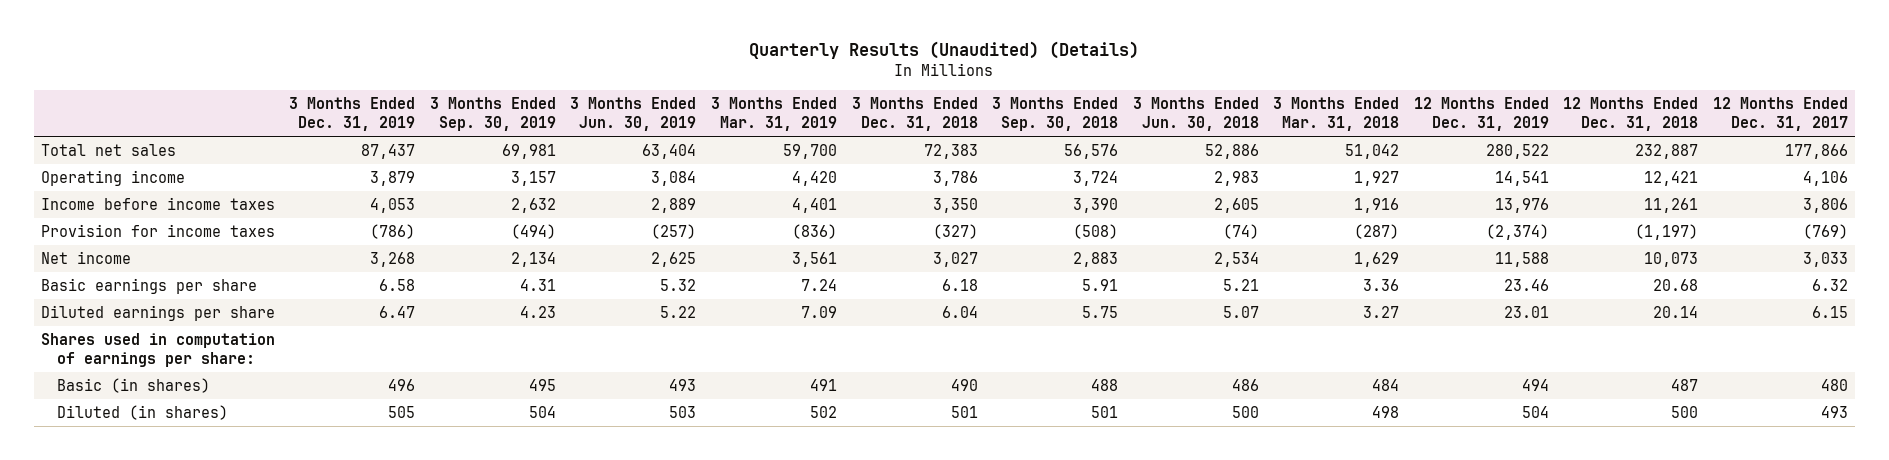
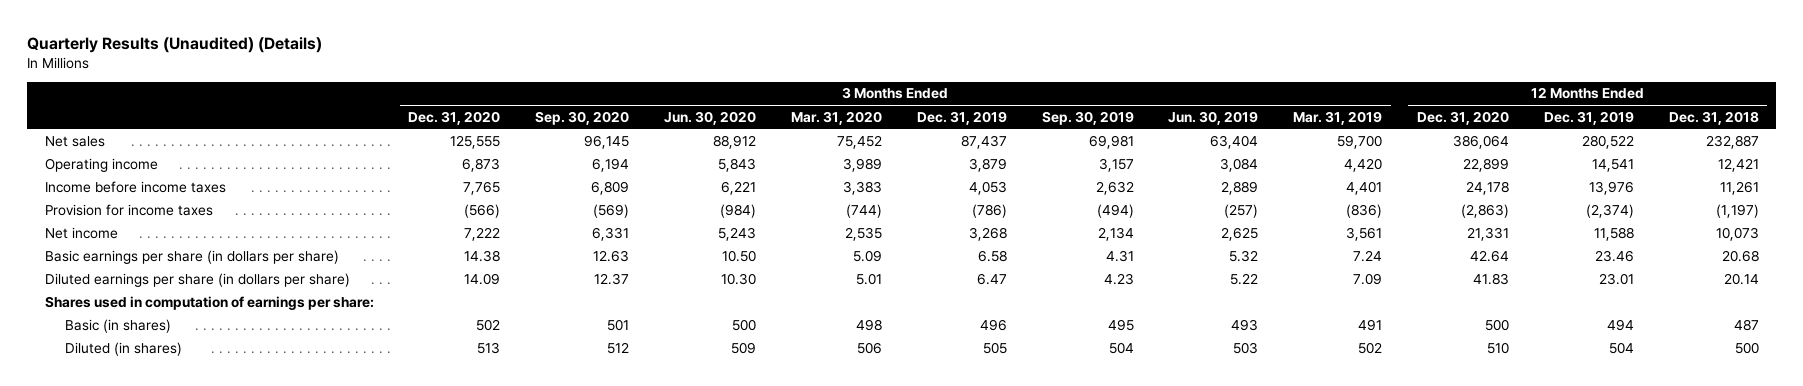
- | 3 Months Ended Dec. 31, 2019 | 3 Months Ended Sep. 30, 2019 | 3 Months Ended Jun. 30, 2019 | 3 Months Ended Mar. 31, 2019 | 3 Months Ended Dec. 31, 2018 | 3 Months Ended Sep. 30, 2018 | 3 Months Ended Jun. 30, 2018 | 3 Months Ended Mar. 31, 2018 | 12 Months Ended Dec. 31, 2019 | 12 Months Ended Dec. 31, 2018 | 12 Months Ended Dec. 31, 2017
+ | 3 Months Ended Dec. 31, 2020 | 3 Months Ended Sep. 30, 2020 | 3 Months Ended Jun. 30, 2020 | 3 Months Ended Mar. 31, 2020 | 3 Months Ended Dec. 31, 2019 | 3 Months Ended Sep. 30, 2019 | 3 Months Ended Jun. 30, 2019 | 3 Months Ended Mar. 31, 2019 | 12 Months Ended Dec. 31, 2020 | 12 Months Ended Dec. 31, 2019 | 12 Months Ended Dec. 31, 2018
- Total net sales | 87,437 | 69,981 | 63,404 | 59,700 | 72,383 | 56,576 | 52,886 | 51,042 | 280,522 | 232,887 | 177,866
+ Net sales | 125,555 | 96,145 | 88,912 | 75,452 | 87,437 | 69,981 | 63,404 | 59,700 | 386,064 | 280,522 | 232,887
- Basic earnings per share | 6.58 | 4.31 | 5.32 | 7.24 | 6.18 | 5.91 | 5.21 | 3.36 | 23.46 | 20.68 | 6.32
- Diluted earnings per share | 6.47 | 4.23 | 5.22 | 7.09 | 6.04 | 5.75 | 5.07 | 3.27 | 23.01 | 20.14 | 6.15
+ Basic earnings per share (in dollars per share) | 14.38 | 12.63 | 10.50 | 5.09 | 6.58 | 4.31 | 5.32 | 7.24 | 42.64 | 23.46 | 20.68
+ Diluted earnings per share (in dollars per share) | 14.09 | 12.37 | 10.30 | 5.01 | 6.47 | 4.23 | 5.22 | 7.09 | 41.83 | 23.01 | 20.14

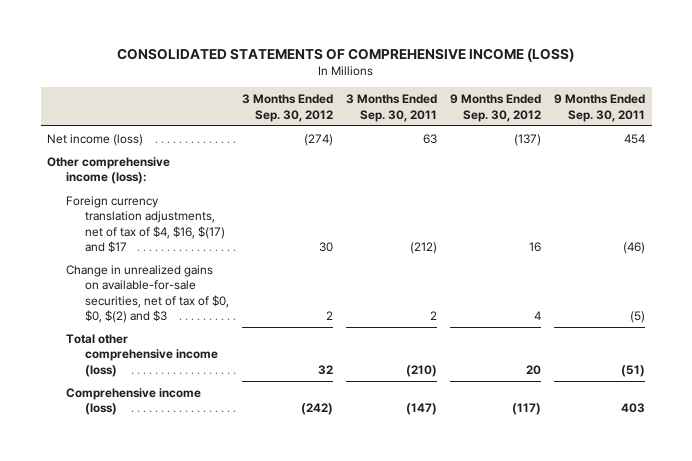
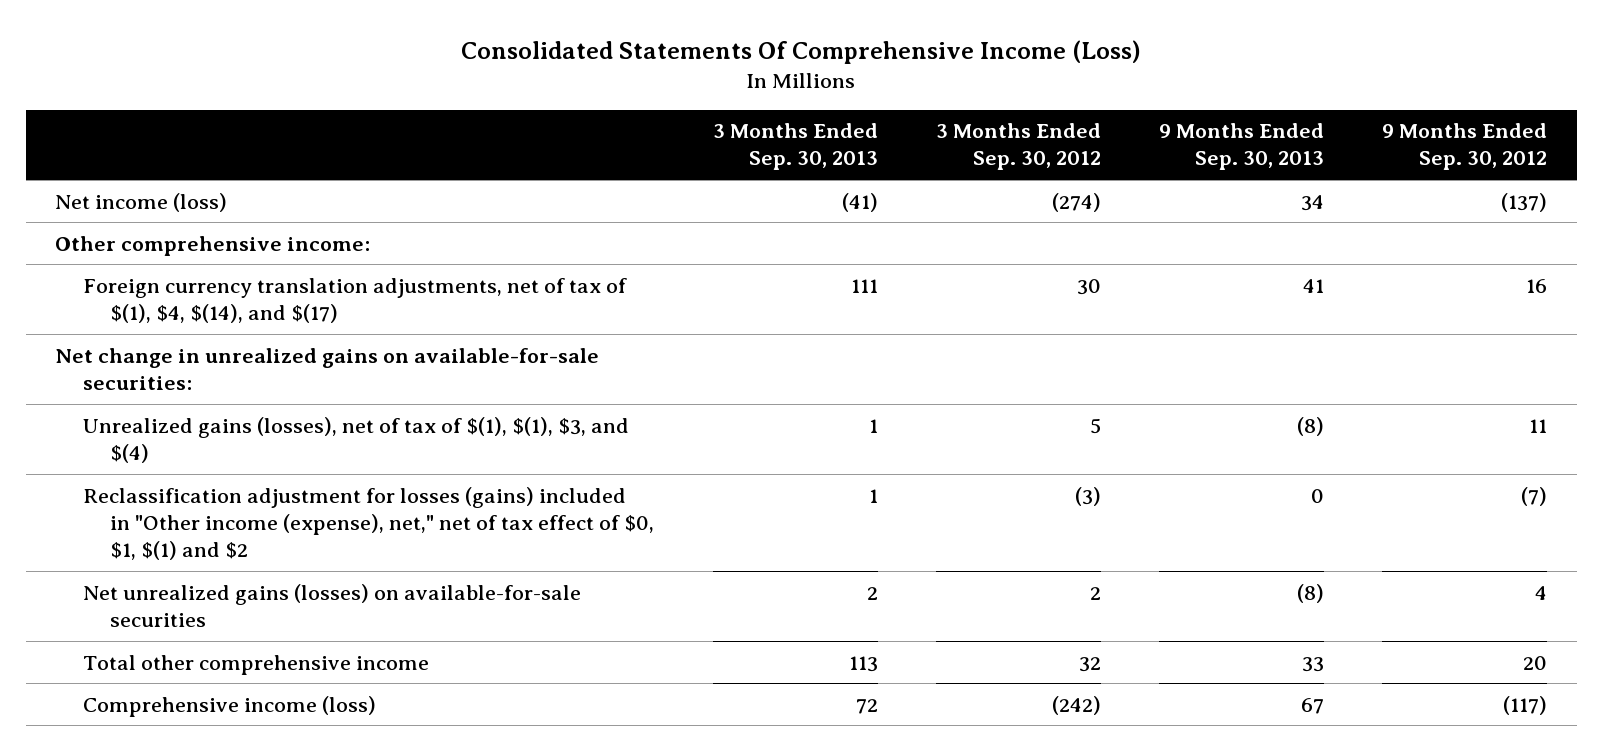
- CONSOLIDATED STATEMENTS OF COMPREHENSIVE INCOME (LOSS)
+ Consolidated Statements Of Comprehensive Income (Loss)
- | 3 Months Ended Sep. 30, 2012 | 3 Months Ended Sep. 30, 2011 | 9 Months Ended Sep. 30, 2012 | 9 Months Ended Sep. 30, 2011
+ | 3 Months Ended Sep. 30, 2013 | 3 Months Ended Sep. 30, 2012 | 9 Months Ended Sep. 30, 2013 | 9 Months Ended Sep. 30, 2012
- Other comprehensive income (loss):
- Foreign currency translation adjustments, net of tax of $4, $16, $(17) and $17 | 30 | (212) | 16 | (46)
- Change in unrealized gains on available-for-sale securities, net of tax of $0, $0, $(2) and $3 | 2 | 2 | 4 | (5)
- Total other comprehensive income (loss) | 32 | (210) | 20 | (51)
+ Other comprehensive income:
+ Foreign currency translation adjustments, net of tax of $(1), $4, $(14), and $(17) | 111 | 30 | 41 | 16
+ Net change in unrealized gains on available-for-sale securities:
+ Unrealized gains (losses), net of tax of $(1), $(1), $3, and $(4) | 1 | 5 | (8) | 11
+ Reclassification adjustment for losses (gains) included in "Other income (expense), net," net of tax effect of $0, $1, $(1) and $2 | 1 | (3) | 0 | (7)
+ Net unrealized gains (losses) on available-for-sale securities | 2 | 2 | (8) | 4
+ Total other comprehensive income | 113 | 32 | 33 | 20

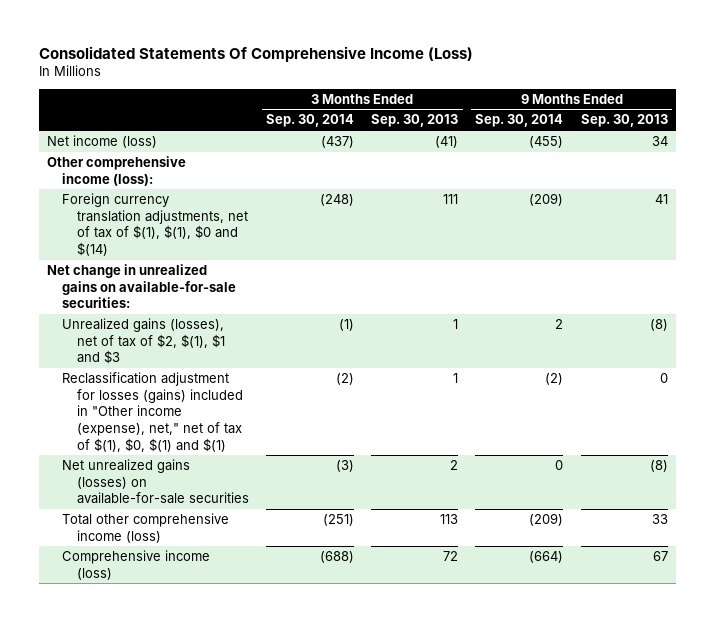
- | 3 Months Ended Sep. 30, 2013 | 3 Months Ended Sep. 30, 2012 | 9 Months Ended Sep. 30, 2013 | 9 Months Ended Sep. 30, 2012
+ | 3 Months Ended Sep. 30, 2014 | 3 Months Ended Sep. 30, 2013 | 9 Months Ended Sep. 30, 2014 | 9 Months Ended Sep. 30, 2013
- Other comprehensive income:
- Foreign currency translation adjustments, net of tax of $(1), $4, $(14), and $(17) | 111 | 30 | 41 | 16
+ Other comprehensive income (loss):
+ Foreign currency translation adjustments, net of tax of $(1), $(1), $0 and $(14) | (248) | 111 | (209) | 41
- Unrealized gains (losses), net of tax of $(1), $(1), $3, and $(4) | 1 | 5 | (8) | 11
- Reclassification adjustment for losses (gains) included in "Other income (expense), net," net of tax effect of $0, $1, $(1) and $2 | 1 | (3) | 0 | (7)
+ Unrealized gains (losses), net of tax of $2, $(1), $1 and $3 | (1) | 1 | 2 | (8)
+ Reclassification adjustment for losses (gains) included in "Other income (expense), net," net of tax of $(1), $0, $(1) and $(1) | (2) | 1 | (2) | 0
- Total other comprehensive income | 113 | 32 | 33 | 20
+ Total other comprehensive income (loss) | (251) | 113 | (209) | 33

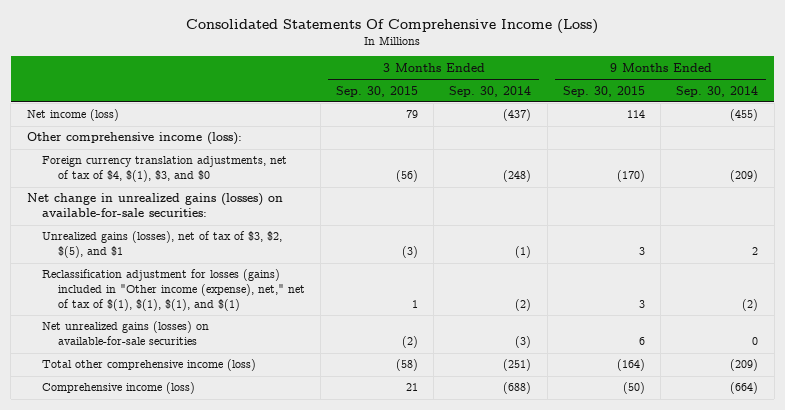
- | 3 Months Ended Sep. 30, 2014 | 3 Months Ended Sep. 30, 2013 | 9 Months Ended Sep. 30, 2014 | 9 Months Ended Sep. 30, 2013
+ | 3 Months Ended Sep. 30, 2015 | 3 Months Ended Sep. 30, 2014 | 9 Months Ended Sep. 30, 2015 | 9 Months Ended Sep. 30, 2014
- Foreign currency translation adjustments, net of tax of $(1), $(1), $0 and $(14) | (248) | 111 | (209) | 41
- Net change in unrealized gains on available-for-sale securities:
- Unrealized gains (losses), net of tax of $2, $(1), $1 and $3 | (1) | 1 | 2 | (8)
- Reclassification adjustment for losses (gains) included in "Other income (expense), net," net of tax of $(1), $0, $(1) and $(1) | (2) | 1 | (2) | 0
+ Foreign currency translation adjustments, net of tax of $4, $(1), $3, and $0 | (56) | (248) | (170) | (209)
+ Net change in unrealized gains (losses) on available-for-sale securities:
+ Unrealized gains (losses), net of tax of $3, $2, $(5), and $1 | (3) | (1) | 3 | 2
+ Reclassification adjustment for losses (gains) included in "Other income (expense), net," net of tax of $(1), $(1), $(1), and $(1) | 1 | (2) | 3 | (2)

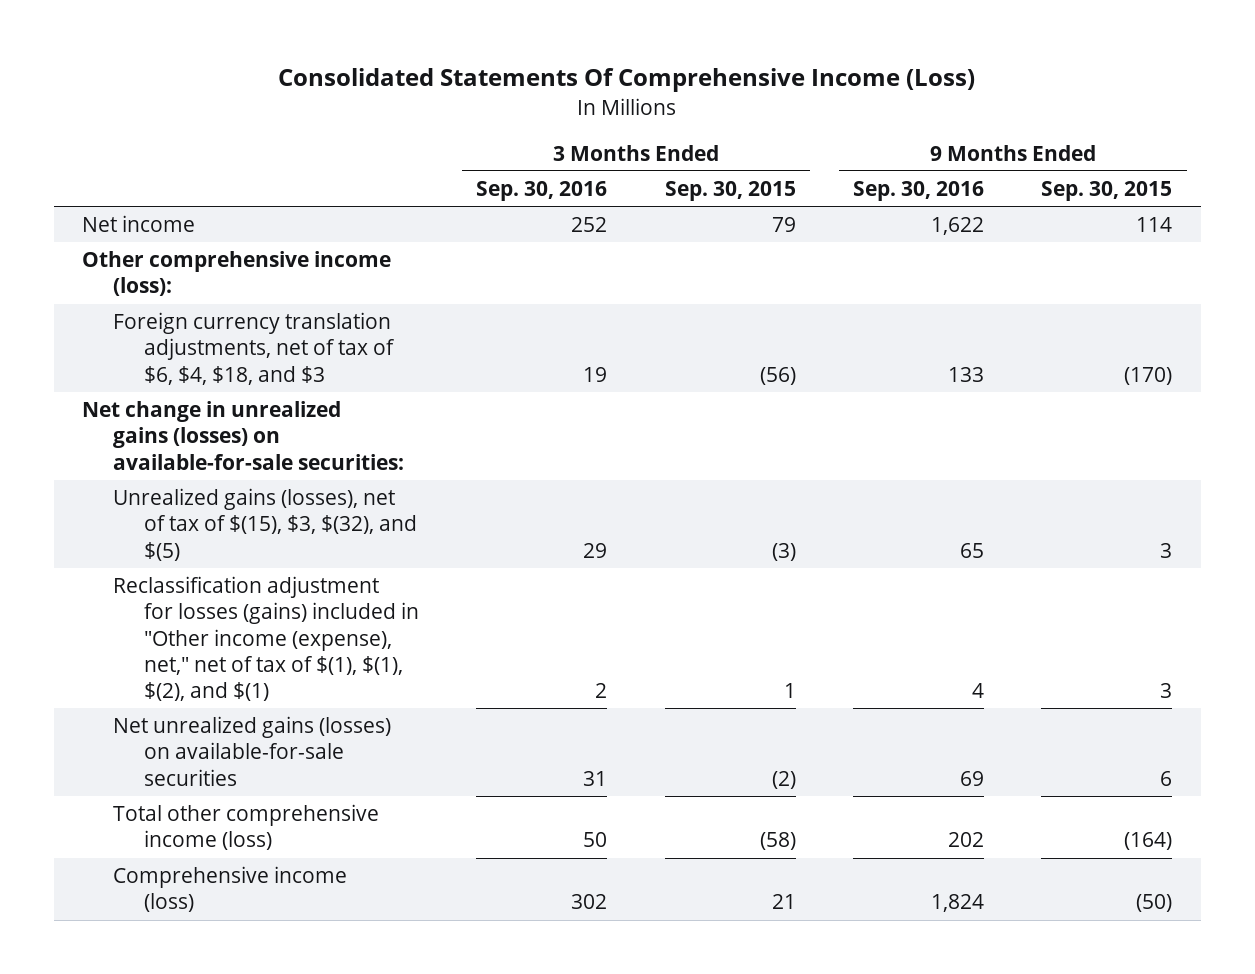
- | 3 Months Ended Sep. 30, 2015 | 3 Months Ended Sep. 30, 2014 | 9 Months Ended Sep. 30, 2015 | 9 Months Ended Sep. 30, 2014
+ | 3 Months Ended Sep. 30, 2016 | 3 Months Ended Sep. 30, 2015 | 9 Months Ended Sep. 30, 2016 | 9 Months Ended Sep. 30, 2015
- Net income (loss) | 79 | (437) | 114 | (455)
+ Net income | 252 | 79 | 1,622 | 114
- Foreign currency translation adjustments, net of tax of $4, $(1), $3, and $0 | (56) | (248) | (170) | (209)
+ Foreign currency translation adjustments, net of tax of $6, $4, $18, and $3 | 19 | (56) | 133 | (170)
- Unrealized gains (losses), net of tax of $3, $2, $(5), and $1 | (3) | (1) | 3 | 2
- Reclassification adjustment for losses (gains) included in "Other income (expense), net," net of tax of $(1), $(1), $(1), and $(1) | 1 | (2) | 3 | (2)
+ Unrealized gains (losses), net of tax of $(15), $3, $(32), and $(5) | 29 | (3) | 65 | 3
+ Reclassification adjustment for losses (gains) included in "Other income (expense), net," net of tax of $(1), $(1), $(2), and $(1) | 2 | 1 | 4 | 3

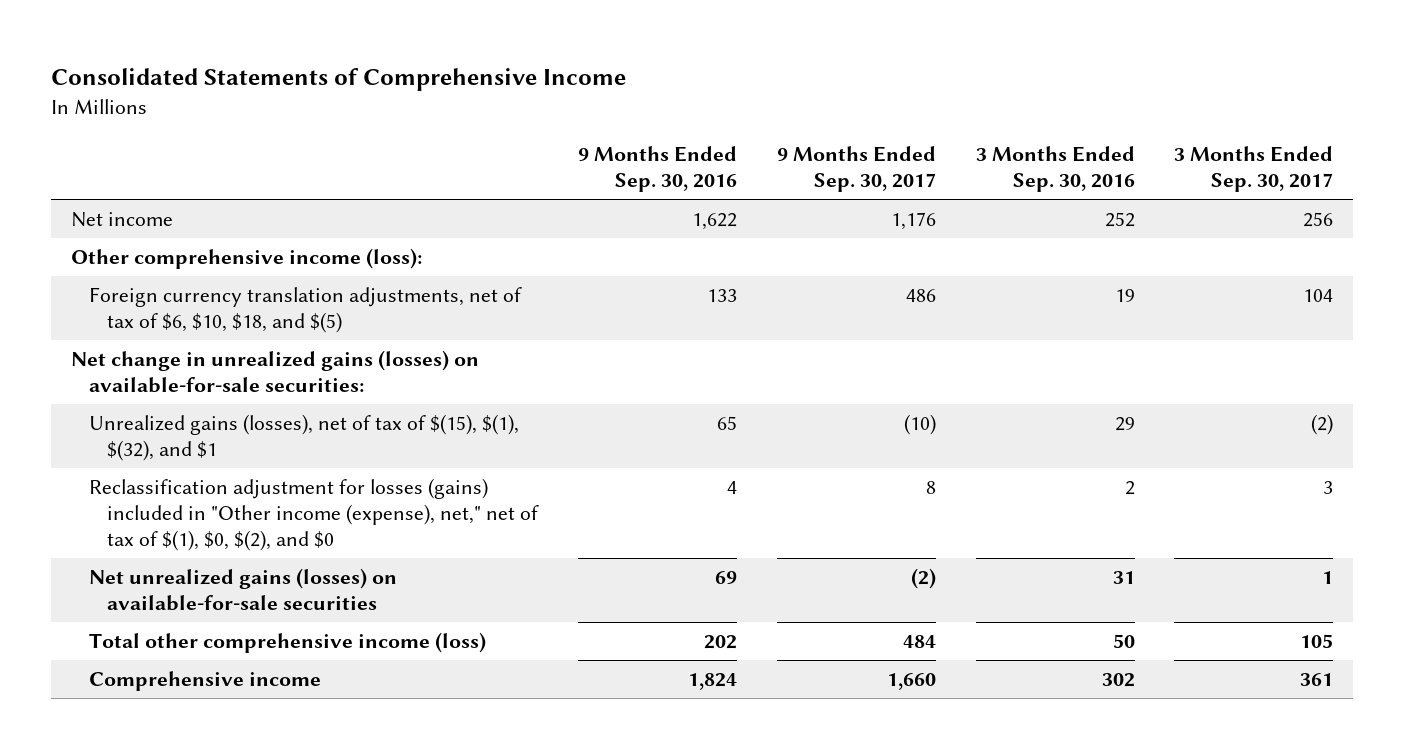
- Consolidated Statements Of Comprehensive Income (Loss)
+ Consolidated Statements of Comprehensive Income
- | 3 Months Ended Sep. 30, 2016 | 3 Months Ended Sep. 30, 2015 | 9 Months Ended Sep. 30, 2016 | 9 Months Ended Sep. 30, 2015
+ | 9 Months Ended Sep. 30, 2016 | 9 Months Ended Sep. 30, 2017 | 3 Months Ended Sep. 30, 2016 | 3 Months Ended Sep. 30, 2017
- Foreign currency translation adjustments, net of tax of $6, $4, $18, and $3 | 19 | (56) | 133 | (170)
+ Foreign currency translation adjustments, net of tax of $6, $10, $18, and $(5) | 133 | 486 | 19 | 104
- Unrealized gains (losses), net of tax of $(15), $3, $(32), and $(5) | 29 | (3) | 65 | 3
- Reclassification adjustment for losses (gains) included in "Other income (expense), net," net of tax of $(1), $(1), $(2), and $(1) | 2 | 1 | 4 | 3
+ Unrealized gains (losses), net of tax of $(15), $(1), $(32), and $1 | 65 | (10) | 29 | (2)
+ Reclassification adjustment for losses (gains) included in "Other income (expense), net," net of tax of $(1), $0, $(2), and $0 | 4 | 8 | 2 | 3
- Comprehensive income (loss) | 302 | 21 | 1,824 | (50)
+ Comprehensive income | 1,824 | 1,660 | 302 | 361

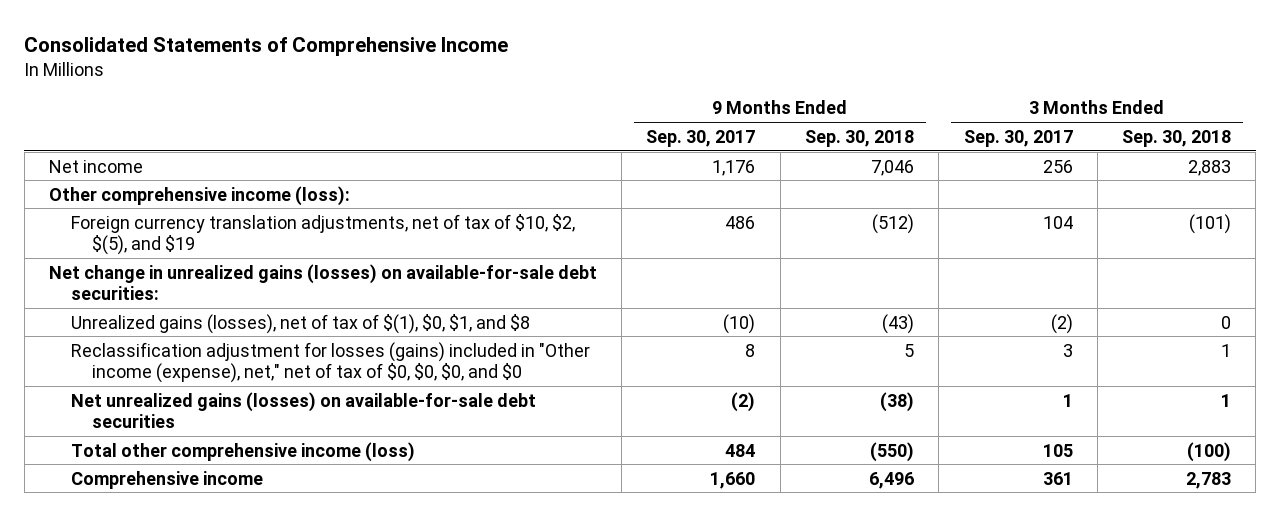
- | 9 Months Ended Sep. 30, 2016 | 9 Months Ended Sep. 30, 2017 | 3 Months Ended Sep. 30, 2016 | 3 Months Ended Sep. 30, 2017
+ | 9 Months Ended Sep. 30, 2017 | 9 Months Ended Sep. 30, 2018 | 3 Months Ended Sep. 30, 2017 | 3 Months Ended Sep. 30, 2018
- Foreign currency translation adjustments, net of tax of $6, $10, $18, and $(5) | 133 | 486 | 19 | 104
- Net change in unrealized gains (losses) on available-for-sale securities:
- Unrealized gains (losses), net of tax of $(15), $(1), $(32), and $1 | 65 | (10) | 29 | (2)
- Reclassification adjustment for losses (gains) included in "Other income (expense), net," net of tax of $(1), $0, $(2), and $0 | 4 | 8 | 2 | 3
- Net unrealized gains (losses) on available-for-sale securities | 69 | (2) | 31 | 1
+ Foreign currency translation adjustments, net of tax of $10, $2, $(5), and $19 | 486 | (512) | 104 | (101)
+ Net change in unrealized gains (losses) on available-for-sale debt securities:
+ Unrealized gains (losses), net of tax of $(1), $0, $1, and $8 | (10) | (43) | (2) | 0
+ Reclassification adjustment for losses (gains) included in "Other income (expense), net," net of tax of $0, $0, $0, and $0 | 8 | 5 | 3 | 1
+ Net unrealized gains (losses) on available-for-sale debt securities | (2) | (38) | 1 | 1

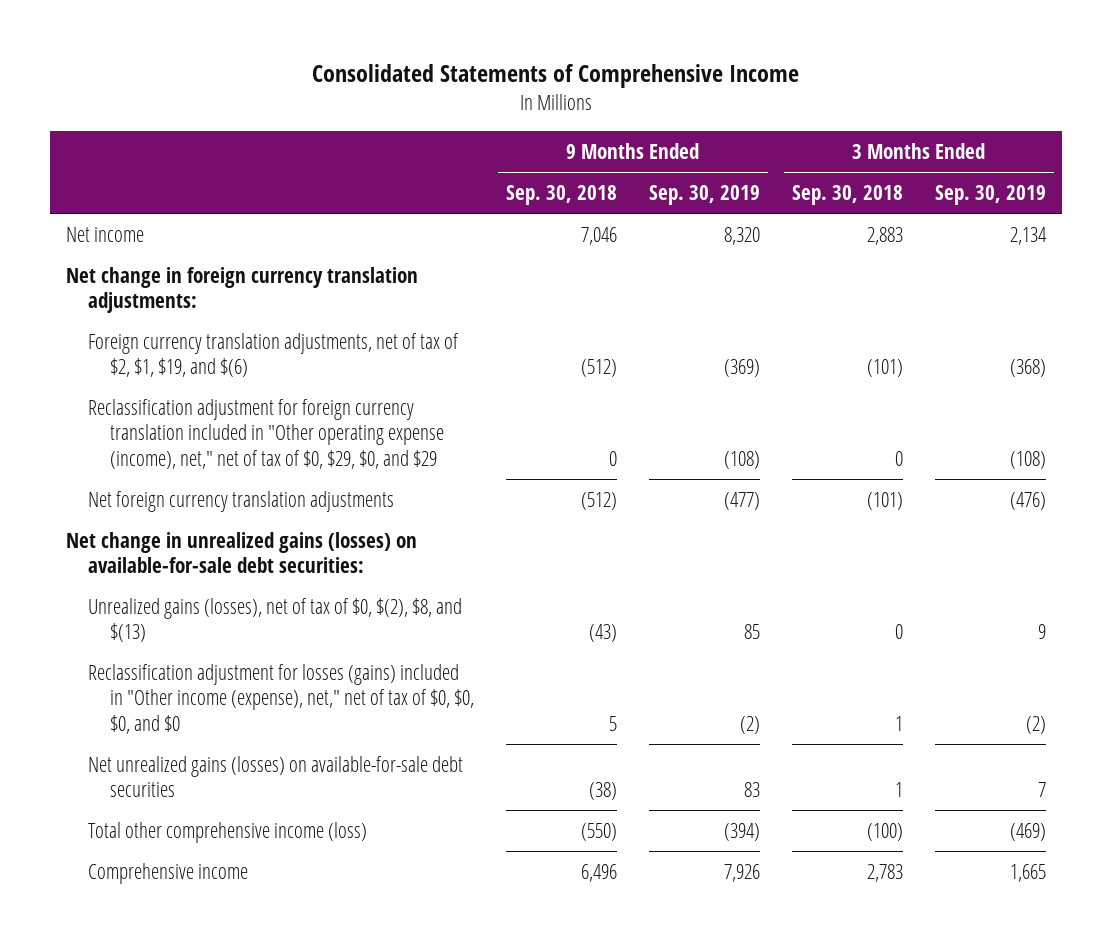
- | 9 Months Ended Sep. 30, 2017 | 9 Months Ended Sep. 30, 2018 | 3 Months Ended Sep. 30, 2017 | 3 Months Ended Sep. 30, 2018
+ | 9 Months Ended Sep. 30, 2018 | 9 Months Ended Sep. 30, 2019 | 3 Months Ended Sep. 30, 2018 | 3 Months Ended Sep. 30, 2019
- Other comprehensive income (loss):
- Foreign currency translation adjustments, net of tax of $10, $2, $(5), and $19 | 486 | (512) | 104 | (101)
+ Net change in foreign currency translation adjustments:
+ Foreign currency translation adjustments, net of tax of $2, $1, $19, and $(6) | (512) | (369) | (101) | (368)
+ Reclassification adjustment for foreign currency translation included in "Other operating expense (income), net," net of tax of $0, $29, $0, and $29 | 0 | (108) | 0 | (108)
+ Net foreign currency translation adjustments | (512) | (477) | (101) | (476)
- Unrealized gains (losses), net of tax of $(1), $0, $1, and $8 | (10) | (43) | (2) | 0
+ Unrealized gains (losses), net of tax of $0, $(2), $8, and $(13) | (43) | 85 | 0 | 9

